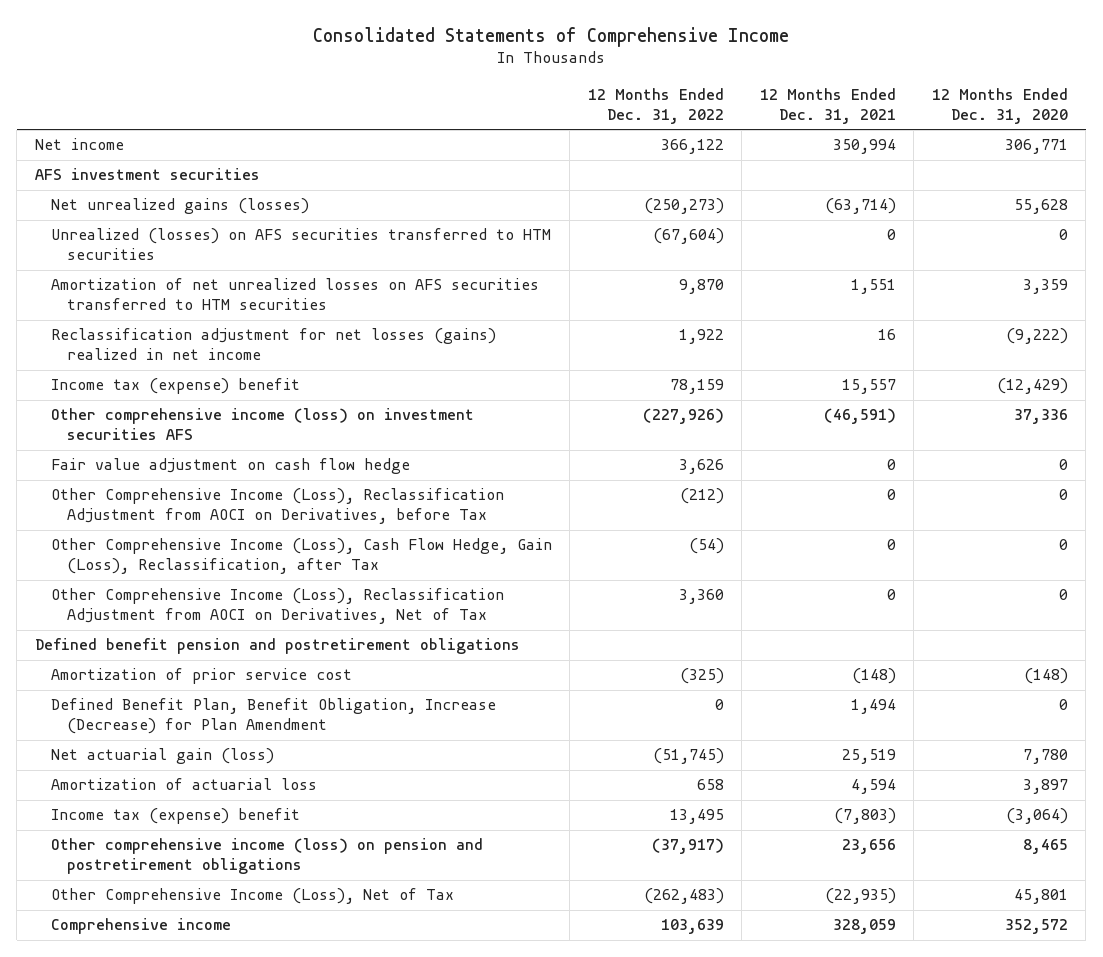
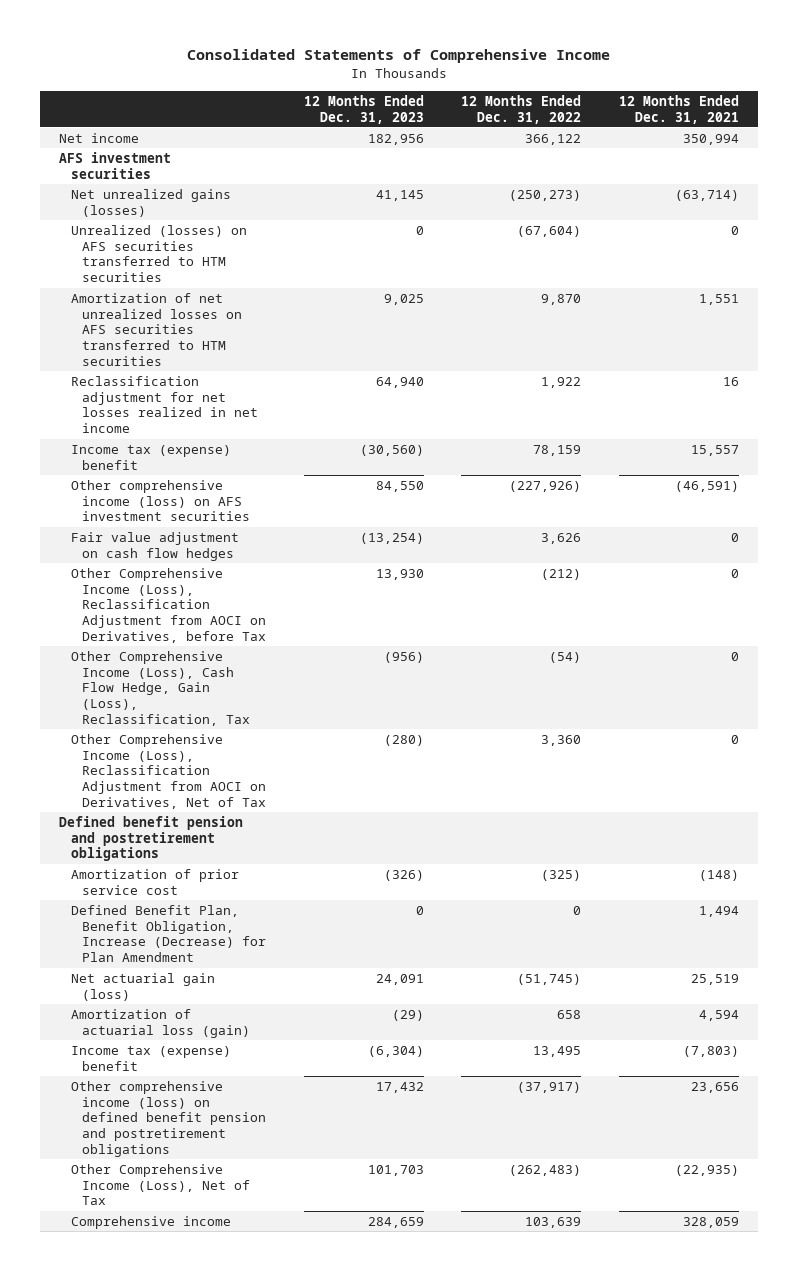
- | 12 Months Ended Dec. 31, 2022 | 12 Months Ended Dec. 31, 2021 | 12 Months Ended Dec. 31, 2020
+ | 12 Months Ended Dec. 31, 2023 | 12 Months Ended Dec. 31, 2022 | 12 Months Ended Dec. 31, 2021
- Reclassification adjustment for net losses (gains) realized in net income | 1,922 | 16 | (9,222)
+ Reclassification adjustment for net losses realized in net income | 64,940 | 1,922 | 16
- Other comprehensive income (loss) on investment securities AFS | (227,926) | (46,591) | 37,336
- Fair value adjustment on cash flow hedge | 3,626 | 0 | 0
+ Other comprehensive income (loss) on AFS investment securities | 84,550 | (227,926) | (46,591)
+ Fair value adjustment on cash flow hedges | (13,254) | 3,626 | 0
- Other Comprehensive Income (Loss), Cash Flow Hedge, Gain (Loss), Reclassification, after Tax | (54) | 0 | 0
+ Other Comprehensive Income (Loss), Cash Flow Hedge, Gain (Loss), Reclassification, Tax | (956) | (54) | 0
- Amortization of actuarial loss | 658 | 4,594 | 3,897
+ Amortization of actuarial loss (gain) | (29) | 658 | 4,594
- Other comprehensive income (loss) on pension and postretirement obligations | (37,917) | 23,656 | 8,465
+ Other comprehensive income (loss) on defined benefit pension and postretirement obligations | 17,432 | (37,917) | 23,656

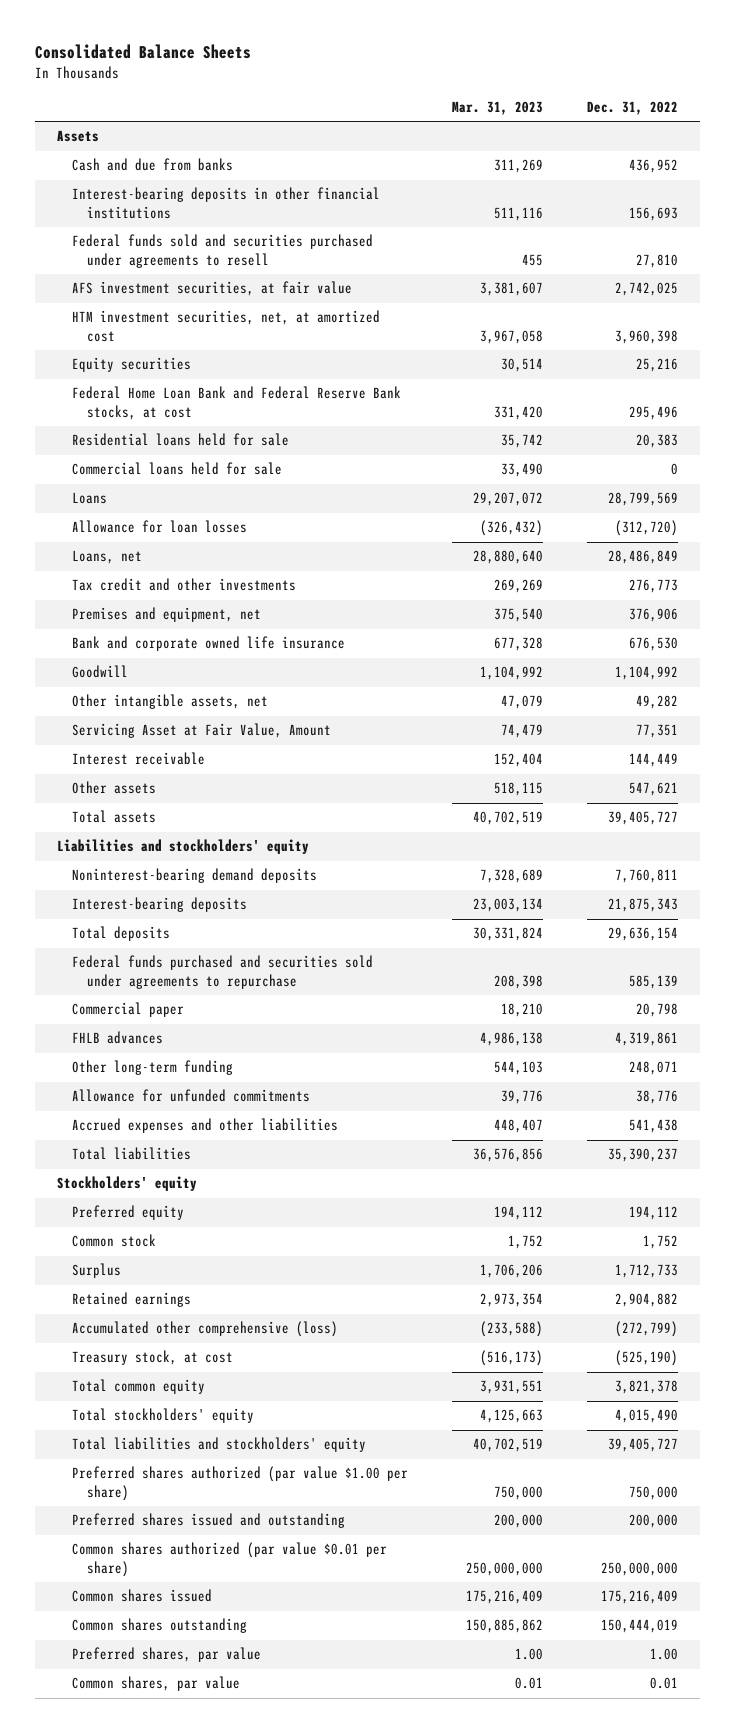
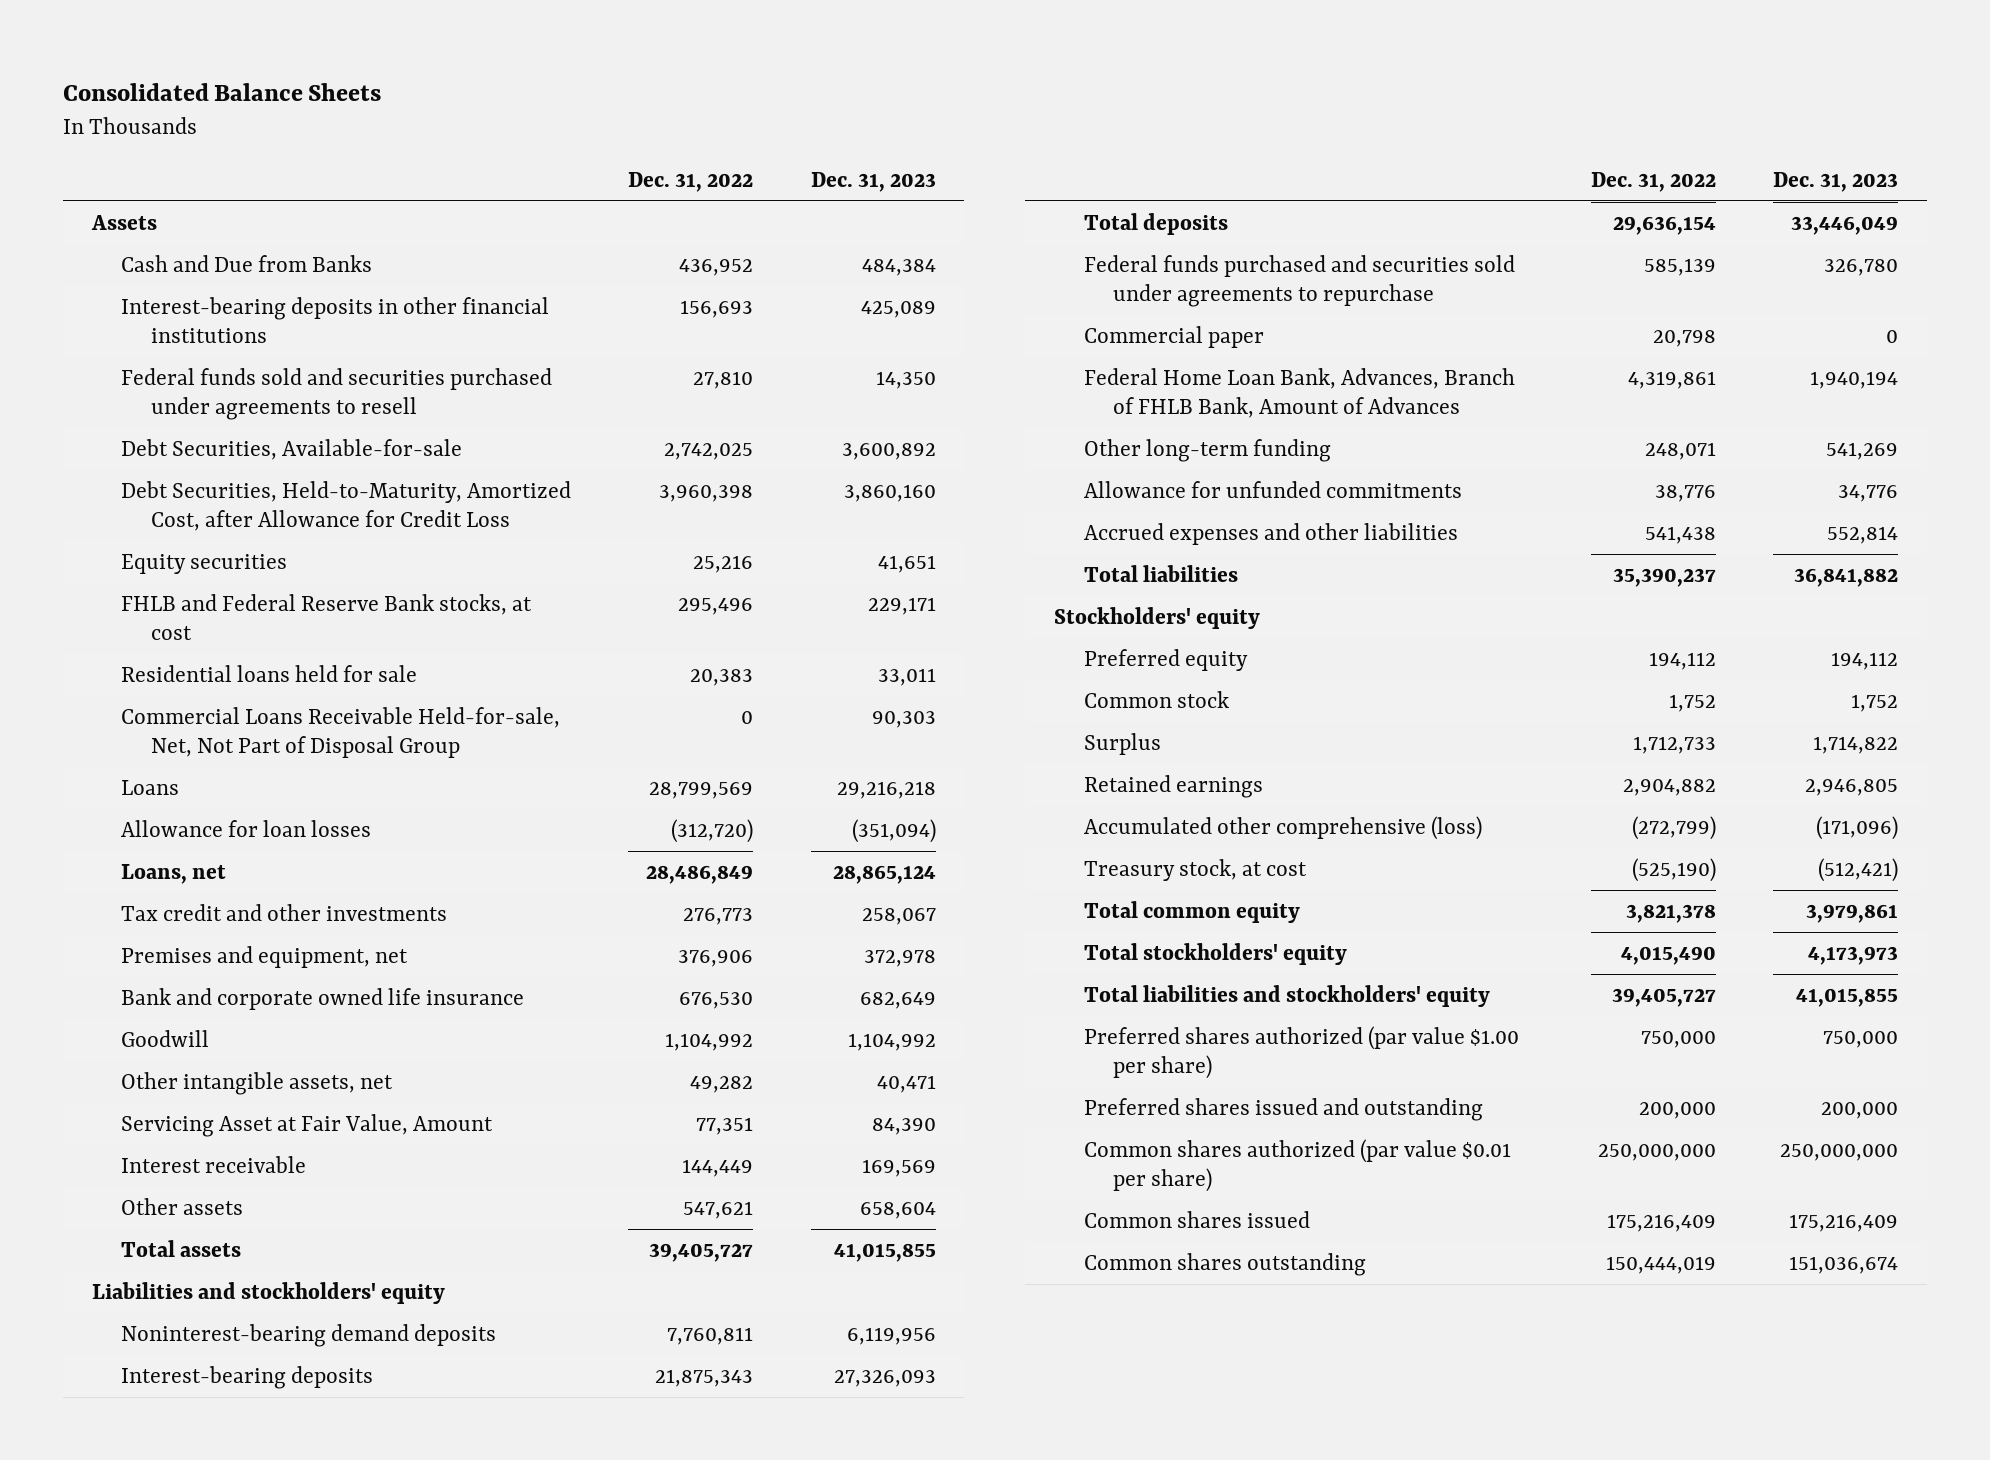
- | Mar. 31, 2023 | Dec. 31, 2022
+ | Dec. 31, 2022 | Dec. 31, 2023
- Cash and due from banks | 311,269 | 436,952
+ Cash and Due from Banks | 436,952 | 484,384
- AFS investment securities, at fair value | 3,381,607 | 2,742,025
- HTM investment securities, net, at amortized cost | 3,967,058 | 3,960,398
+ Debt Securities, Available-for-sale | 2,742,025 | 3,600,892
+ Debt Securities, Held-to-Maturity, Amortized Cost, after Allowance for Credit Loss | 3,960,398 | 3,860,160
- Federal Home Loan Bank and Federal Reserve Bank stocks, at cost | 331,420 | 295,496
+ FHLB and Federal Reserve Bank stocks, at cost | 295,496 | 229,171
- Commercial loans held for sale | 33,490 | 0
+ Commercial Loans Receivable Held-for-sale, Net, Not Part of Disposal Group | 0 | 90,303
- FHLB advances | 4,986,138 | 4,319,861
+ Federal Home Loan Bank, Advances, Branch of FHLB Bank, Amount of Advances | 4,319,861 | 1,940,194
- Preferred shares, par value | 1.00 | 1.00
- Common shares, par value | 0.01 | 0.01

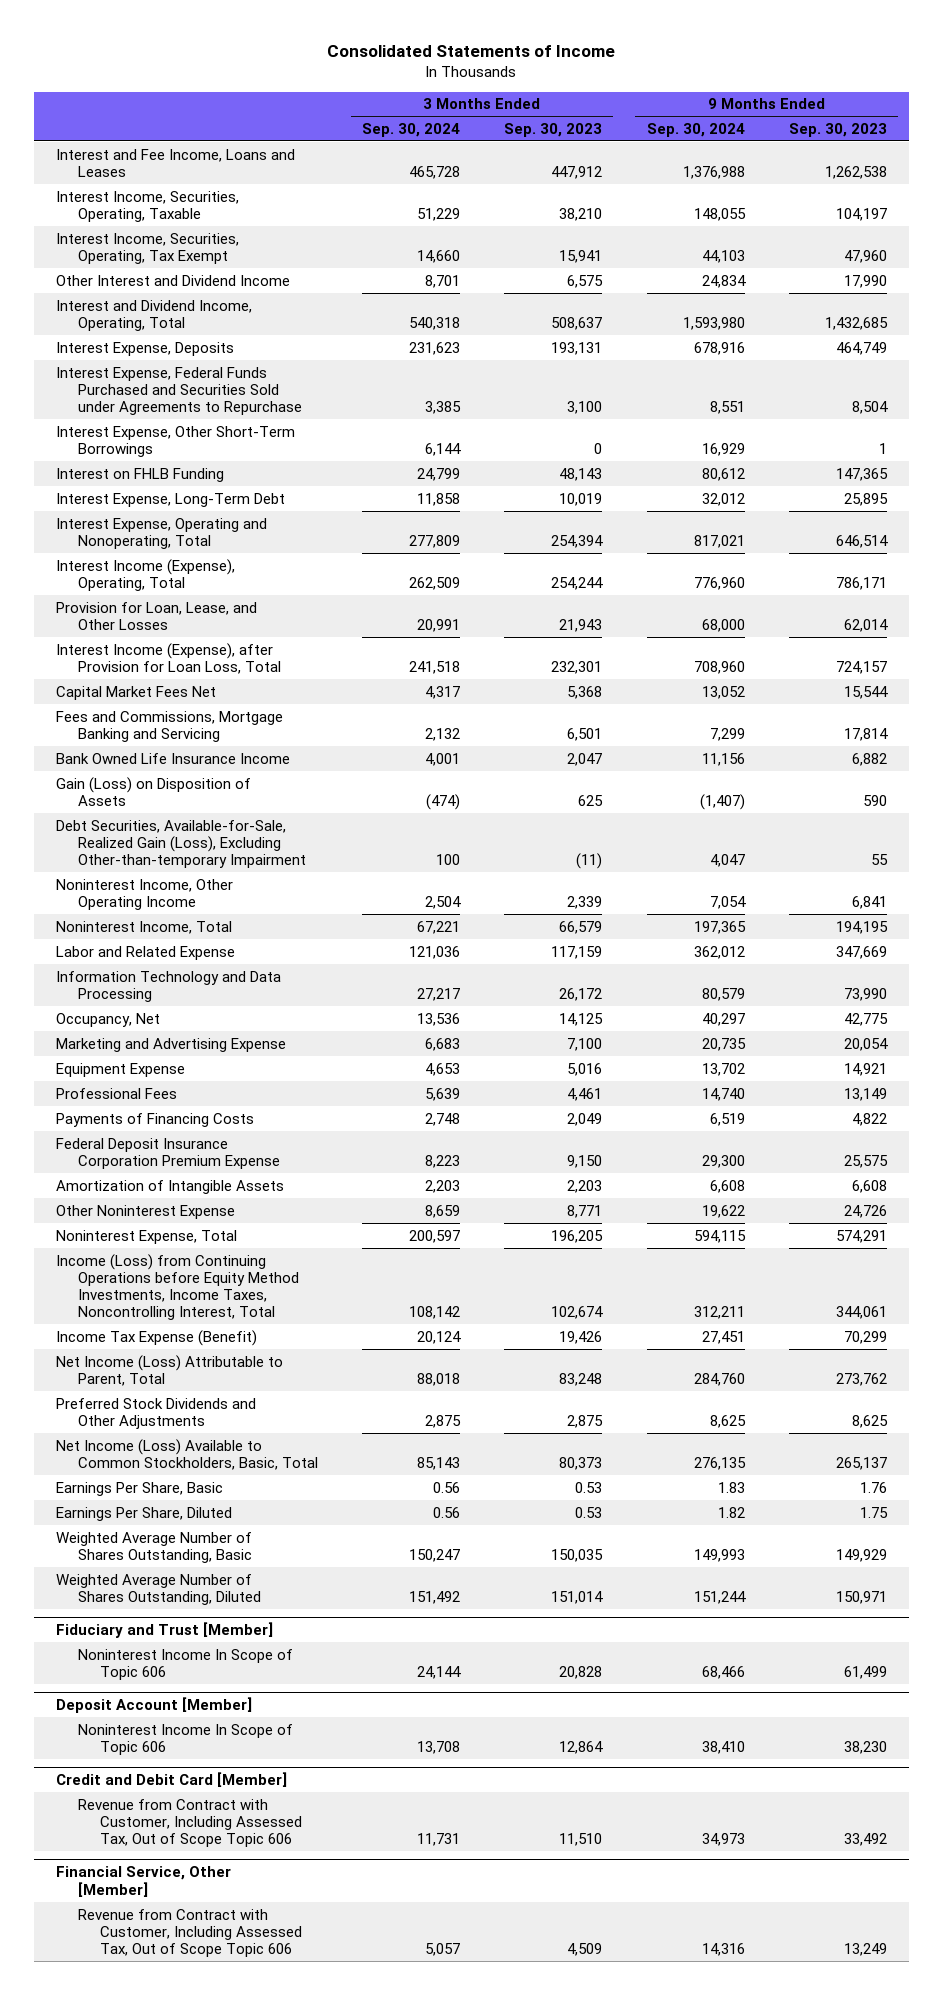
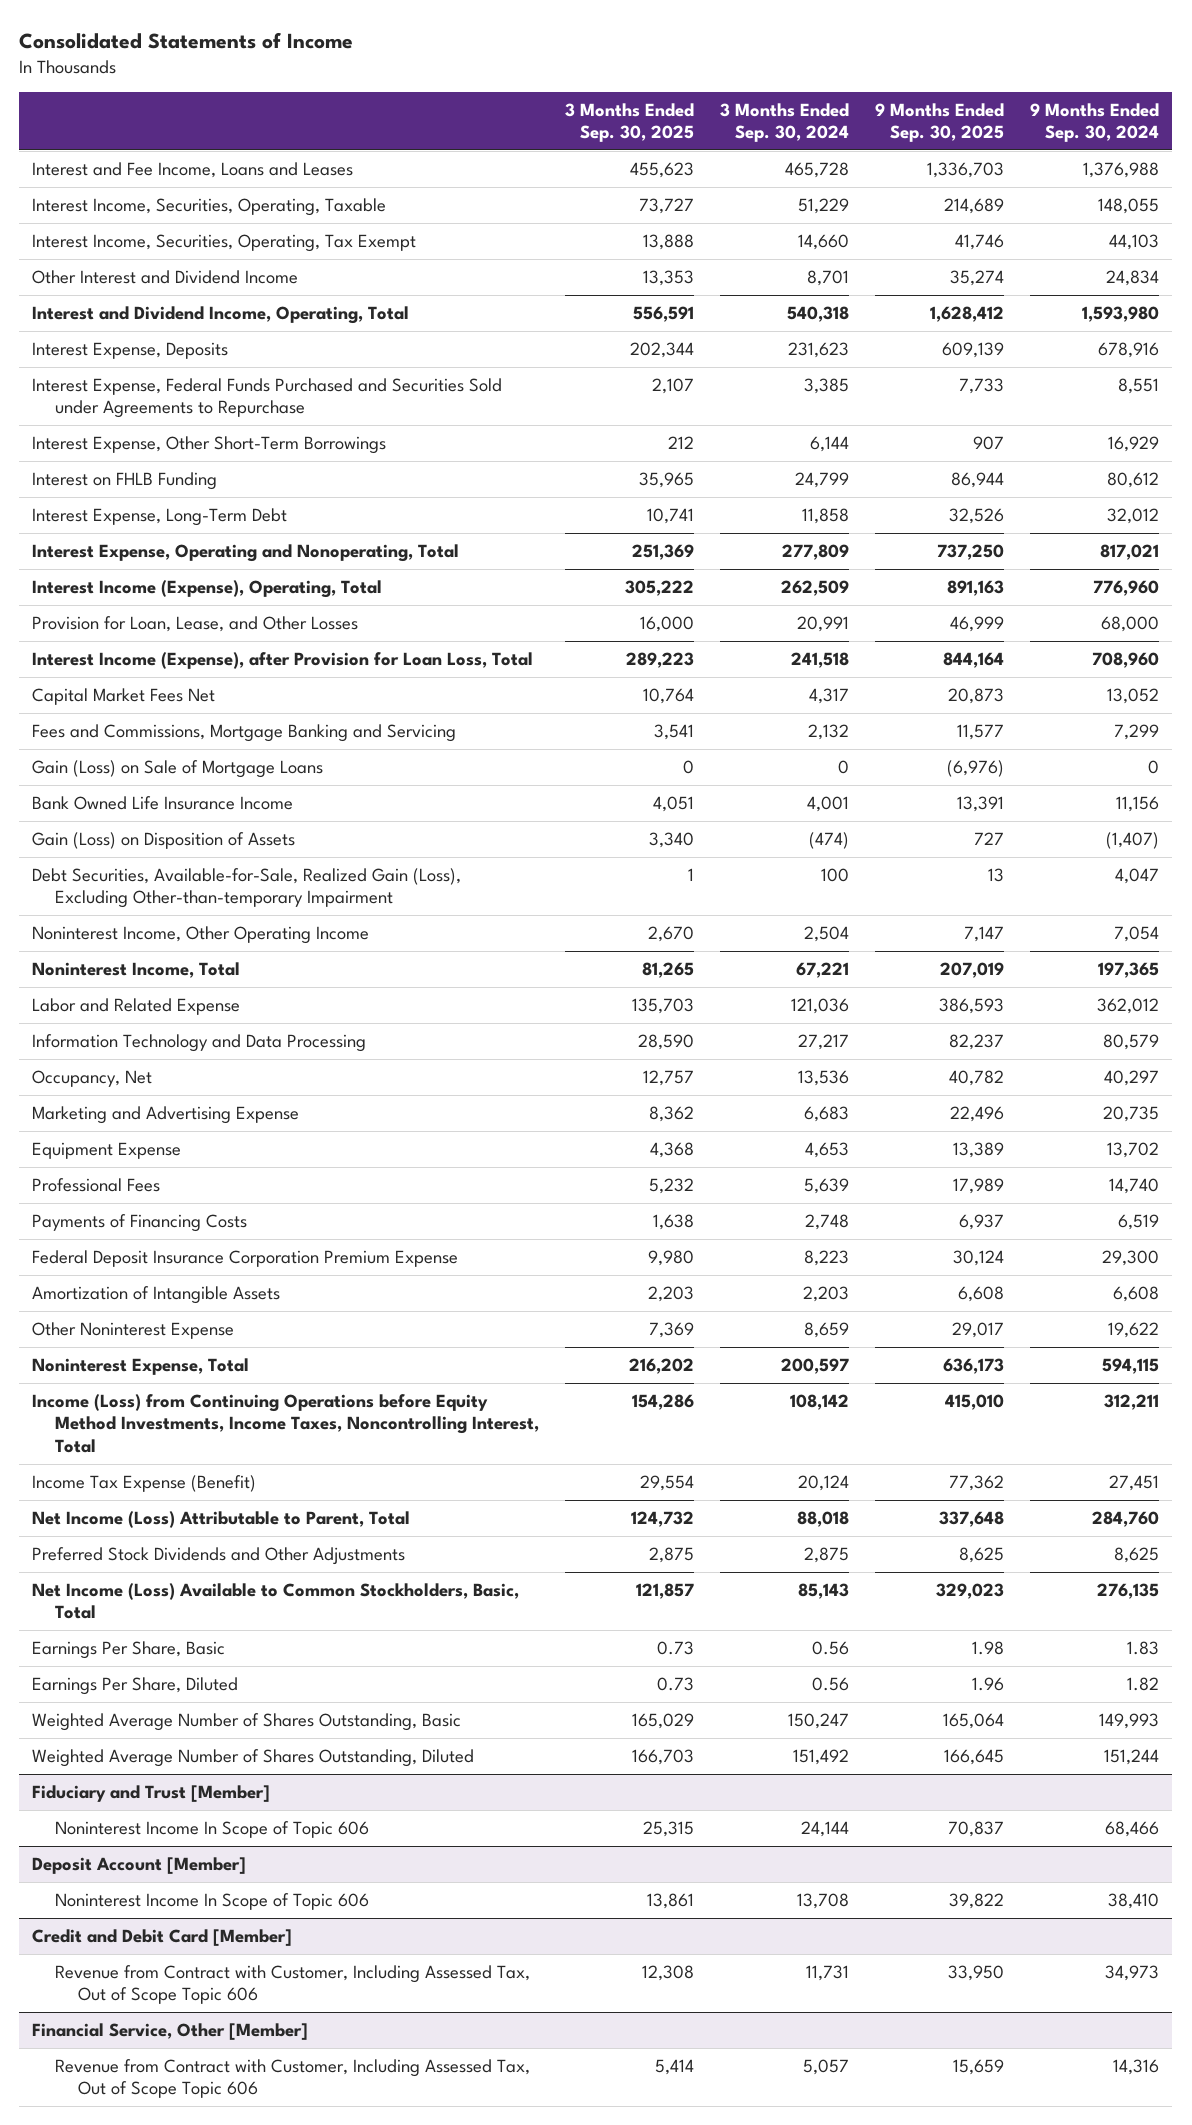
- | 3 Months Ended Sep. 30, 2024 | 3 Months Ended Sep. 30, 2023 | 9 Months Ended Sep. 30, 2024 | 9 Months Ended Sep. 30, 2023
+ | 3 Months Ended Sep. 30, 2025 | 3 Months Ended Sep. 30, 2024 | 9 Months Ended Sep. 30, 2025 | 9 Months Ended Sep. 30, 2024
+ Gain (Loss) on Sale of Mortgage Loans | 0 | 0 | (6,976) | 0

